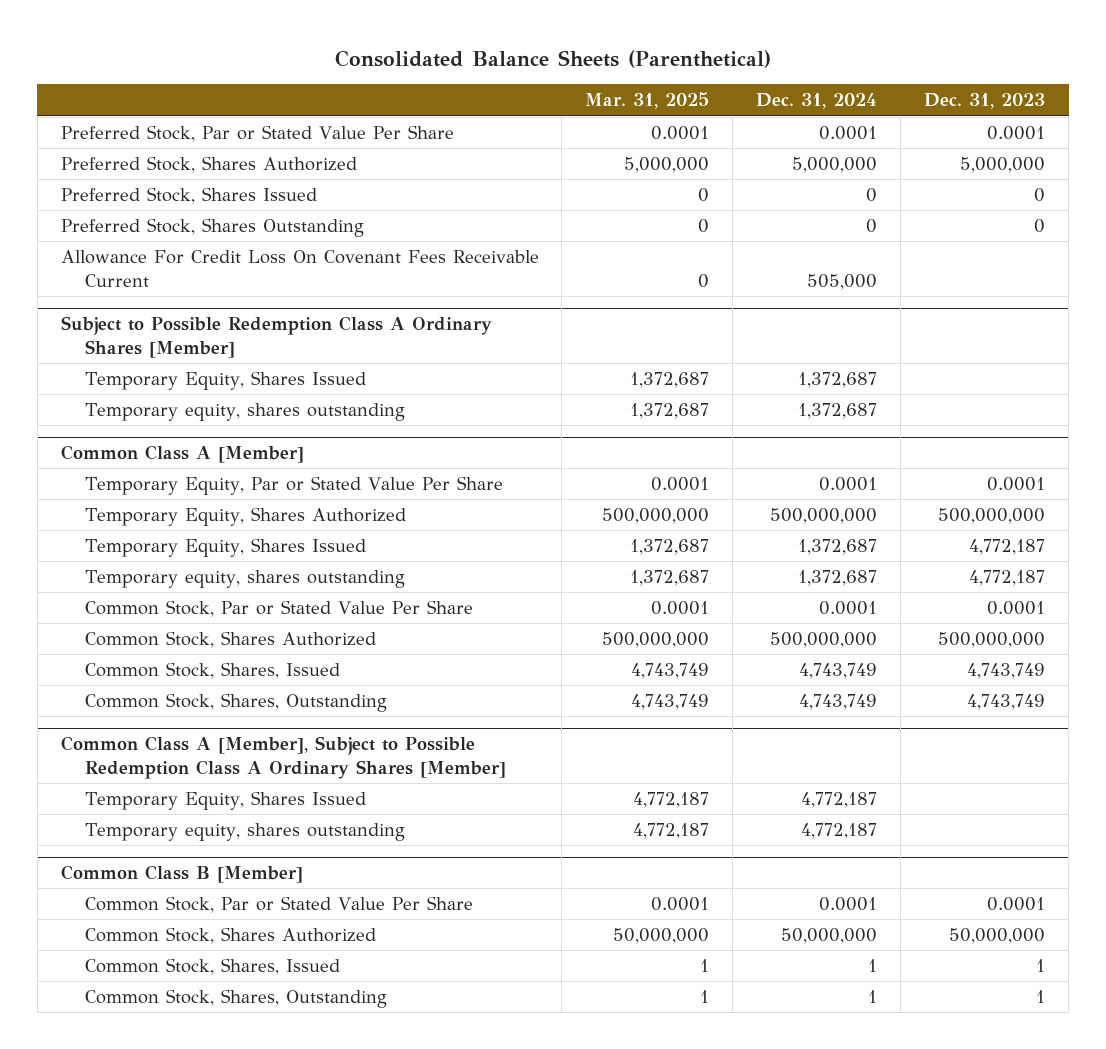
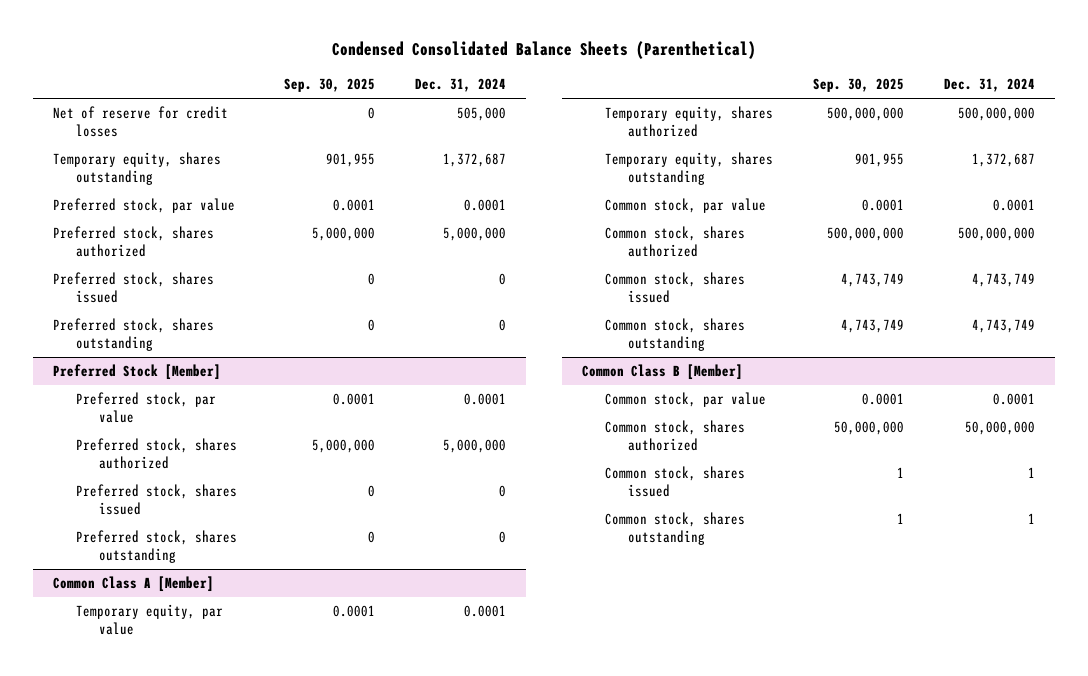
- Consolidated Balance Sheets (Parenthetical)
+ Condensed Consolidated Balance Sheets (Parenthetical)
- | Mar. 31, 2025 | Dec. 31, 2024 | Dec. 31, 2023
+ | Sep. 30, 2025 | Dec. 31, 2024
- Preferred Stock, Par or Stated Value Per Share | 0.0001 | 0.0001 | 0.0001
- Preferred Stock, Shares Authorized | 5,000,000 | 5,000,000 | 5,000,000
- Preferred Stock, Shares Issued | 0 | 0 | 0
- Preferred Stock, Shares Outstanding | 0 | 0 | 0
- Allowance For Credit Loss On Covenant Fees Receivable Current | 0 | 505,000 |
- Subject to Possible Redemption Class A Ordinary Shares [Member]
- Temporary Equity, Shares Issued | 1,372,687 | 1,372,687 |
+ Net of reserve for credit losses | 0 | 505,000
+ Preferred stock, par value | 0.0001 | 0.0001
+ Preferred stock, shares authorized | 5,000,000 | 5,000,000
+ Preferred stock, shares issued | 0 | 0
+ Preferred stock, shares outstanding | 0 | 0
+ Preferred Stock [Member]
+ Preferred stock, par value | 0.0001 | 0.0001
+ Preferred stock, shares authorized | 5,000,000 | 5,000,000
+ Preferred stock, shares issued | 0 | 0
+ Preferred stock, shares outstanding | 0 | 0
@ Common Class A [Member]
- Temporary Equity, Par or Stated Value Per Share | 0.0001 | 0.0001 | 0.0001
- Temporary Equity, Shares Authorized | 500,000,000 | 500,000,000 | 500,000,000
- Temporary Equity, Shares Issued | 1,372,687 | 1,372,687 | 4,772,187
+ Temporary equity, par value | 0.0001 | 0.0001
+ Temporary equity, shares authorized | 500,000,000 | 500,000,000
- Common Stock, Par or Stated Value Per Share | 0.0001 | 0.0001 | 0.0001
- Common Stock, Shares Authorized | 500,000,000 | 500,000,000 | 500,000,000
- Common Stock, Shares, Issued | 4,743,749 | 4,743,749 | 4,743,749
- Common Stock, Shares, Outstanding | 4,743,749 | 4,743,749 | 4,743,749
- Common Class A [Member], Subject to Possible Redemption Class A Ordinary Shares [Member]
- Temporary Equity, Shares Issued | 4,772,187 | 4,772,187 |
- Temporary equity, shares outstanding | 4,772,187 | 4,772,187 |
@ Common Class A [Member]
+ Common stock, par value | 0.0001 | 0.0001
+ Common stock, shares authorized | 500,000,000 | 500,000,000
+ Common stock, shares issued | 4,743,749 | 4,743,749
+ Common stock, shares outstanding | 4,743,749 | 4,743,749
@ Common Class B [Member]
- Common Stock, Par or Stated Value Per Share | 0.0001 | 0.0001 | 0.0001
- Common Stock, Shares Authorized | 50,000,000 | 50,000,000 | 50,000,000
- Common Stock, Shares, Issued | 1 | 1 | 1
- Common Stock, Shares, Outstanding | 1 | 1 | 1
+ Common stock, par value | 0.0001 | 0.0001
+ Common stock, shares authorized | 50,000,000 | 50,000,000
+ Common stock, shares issued | 1 | 1
+ Common stock, shares outstanding | 1 | 1

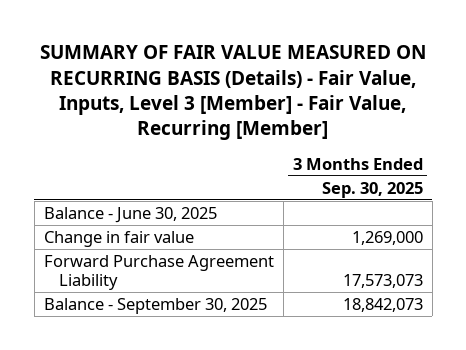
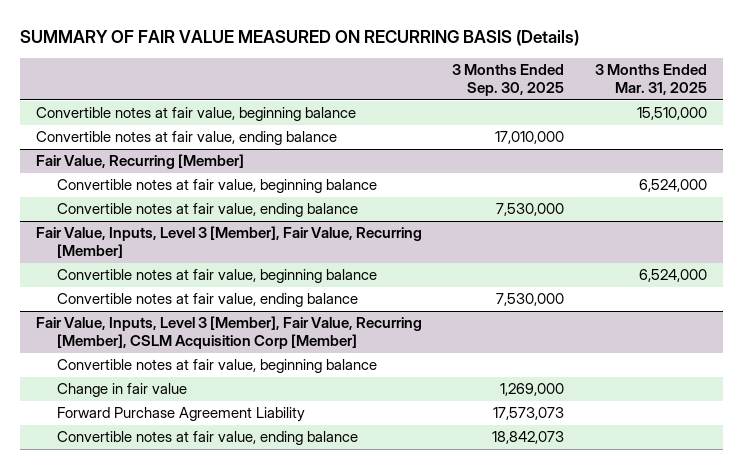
- SUMMARY OF FAIR VALUE MEASURED ON RECURRING BASIS (Details) - Fair Value, Inputs, Level 3 [Member] - Fair Value, Recurring [Member]
+ SUMMARY OF FAIR VALUE MEASURED ON RECURRING BASIS (Details)
- | 3 Months Ended Sep. 30, 2025
+ | 3 Months Ended Sep. 30, 2025 | 3 Months Ended Mar. 31, 2025
- Balance - June 30, 2025
+ Convertible notes at fair value, beginning balance | | 15,510,000
+ Convertible notes at fair value, ending balance | 17,010,000 |
+ Fair Value, Recurring [Member]
+ Convertible notes at fair value, beginning balance | | 6,524,000
+ Convertible notes at fair value, ending balance | 7,530,000 |
+ Fair Value, Inputs, Level 3 [Member], Fair Value, Recurring [Member]
+ Convertible notes at fair value, beginning balance | | 6,524,000
+ Convertible notes at fair value, ending balance | 7,530,000 |
+ Fair Value, Inputs, Level 3 [Member], Fair Value, Recurring [Member], CSLM Acquisition Corp [Member]
+ Convertible notes at fair value, beginning balance
- Balance - September 30, 2025 | 18,842,073
+ Convertible notes at fair value, ending balance | 18,842,073 |

